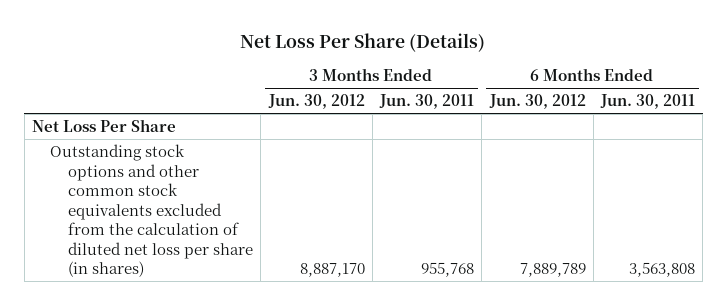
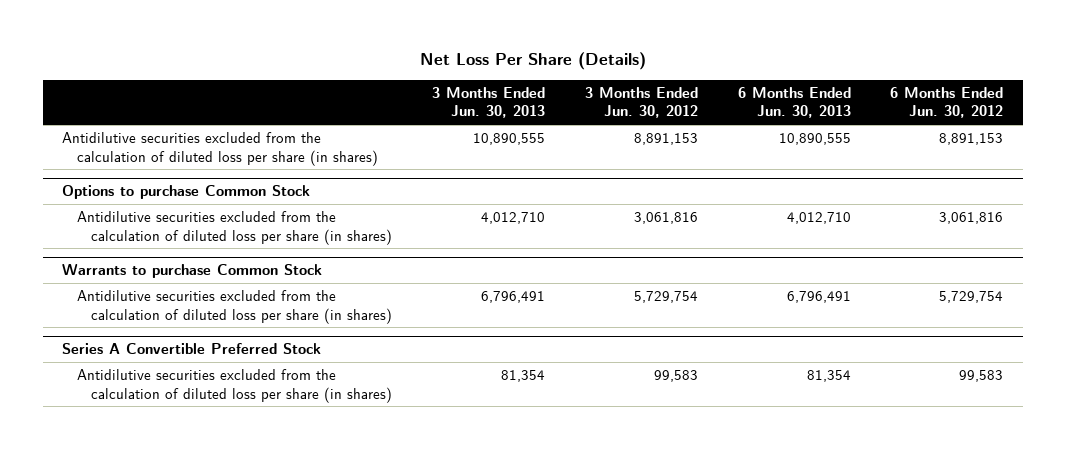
- | 3 Months Ended Jun. 30, 2012 | 3 Months Ended Jun. 30, 2011 | 6 Months Ended Jun. 30, 2012 | 6 Months Ended Jun. 30, 2011
+ | 3 Months Ended Jun. 30, 2013 | 3 Months Ended Jun. 30, 2012 | 6 Months Ended Jun. 30, 2013 | 6 Months Ended Jun. 30, 2012
- Net Loss Per Share
- Outstanding stock options and other common stock equivalents excluded from the calculation of diluted net loss per share (in shares) | 8,887,170 | 955,768 | 7,889,789 | 3,563,808
+ Antidilutive securities excluded from the calculation of diluted loss per share (in shares) | 10,890,555 | 8,891,153 | 10,890,555 | 8,891,153
+ Options to purchase Common Stock
+ Antidilutive securities excluded from the calculation of diluted loss per share (in shares) | 4,012,710 | 3,061,816 | 4,012,710 | 3,061,816
+ Warrants to purchase Common Stock
+ Antidilutive securities excluded from the calculation of diluted loss per share (in shares) | 6,796,491 | 5,729,754 | 6,796,491 | 5,729,754
+ Series A Convertible Preferred Stock
+ Antidilutive securities excluded from the calculation of diluted loss per share (in shares) | 81,354 | 99,583 | 81,354 | 99,583

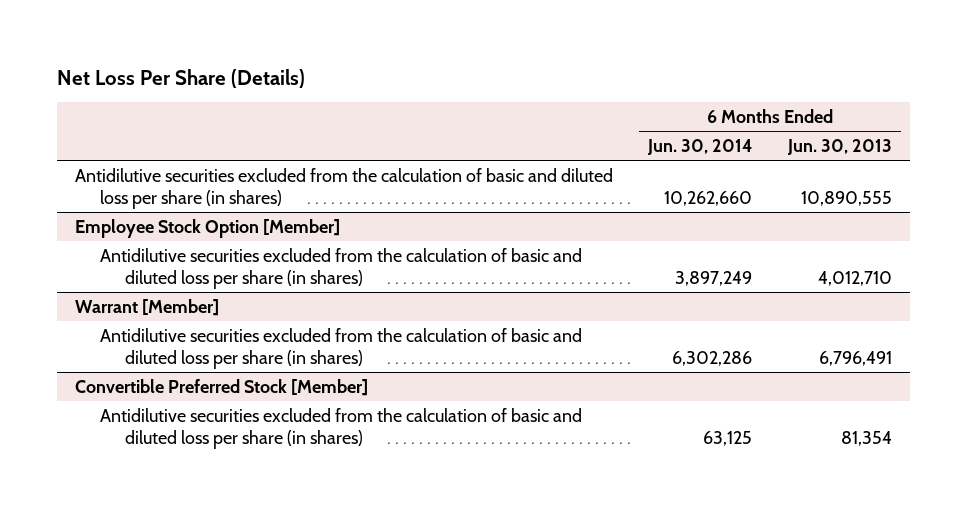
- | 3 Months Ended Jun. 30, 2013 | 3 Months Ended Jun. 30, 2012 | 6 Months Ended Jun. 30, 2013 | 6 Months Ended Jun. 30, 2012
+ | 6 Months Ended Jun. 30, 2014 | 6 Months Ended Jun. 30, 2013
- Antidilutive securities excluded from the calculation of diluted loss per share (in shares) | 10,890,555 | 8,891,153 | 10,890,555 | 8,891,153
- Options to purchase Common Stock
- Antidilutive securities excluded from the calculation of diluted loss per share (in shares) | 4,012,710 | 3,061,816 | 4,012,710 | 3,061,816
- Warrants to purchase Common Stock
- Antidilutive securities excluded from the calculation of diluted loss per share (in shares) | 6,796,491 | 5,729,754 | 6,796,491 | 5,729,754
- Series A Convertible Preferred Stock
- Antidilutive securities excluded from the calculation of diluted loss per share (in shares) | 81,354 | 99,583 | 81,354 | 99,583
+ Antidilutive securities excluded from the calculation of basic and diluted loss per share (in shares) | 10,262,660 | 10,890,555
+ Employee Stock Option [Member]
+ Antidilutive securities excluded from the calculation of basic and diluted loss per share (in shares) | 3,897,249 | 4,012,710
+ Warrant [Member]
+ Antidilutive securities excluded from the calculation of basic and diluted loss per share (in shares) | 6,302,286 | 6,796,491
+ Convertible Preferred Stock [Member]
+ Antidilutive securities excluded from the calculation of basic and diluted loss per share (in shares) | 63,125 | 81,354

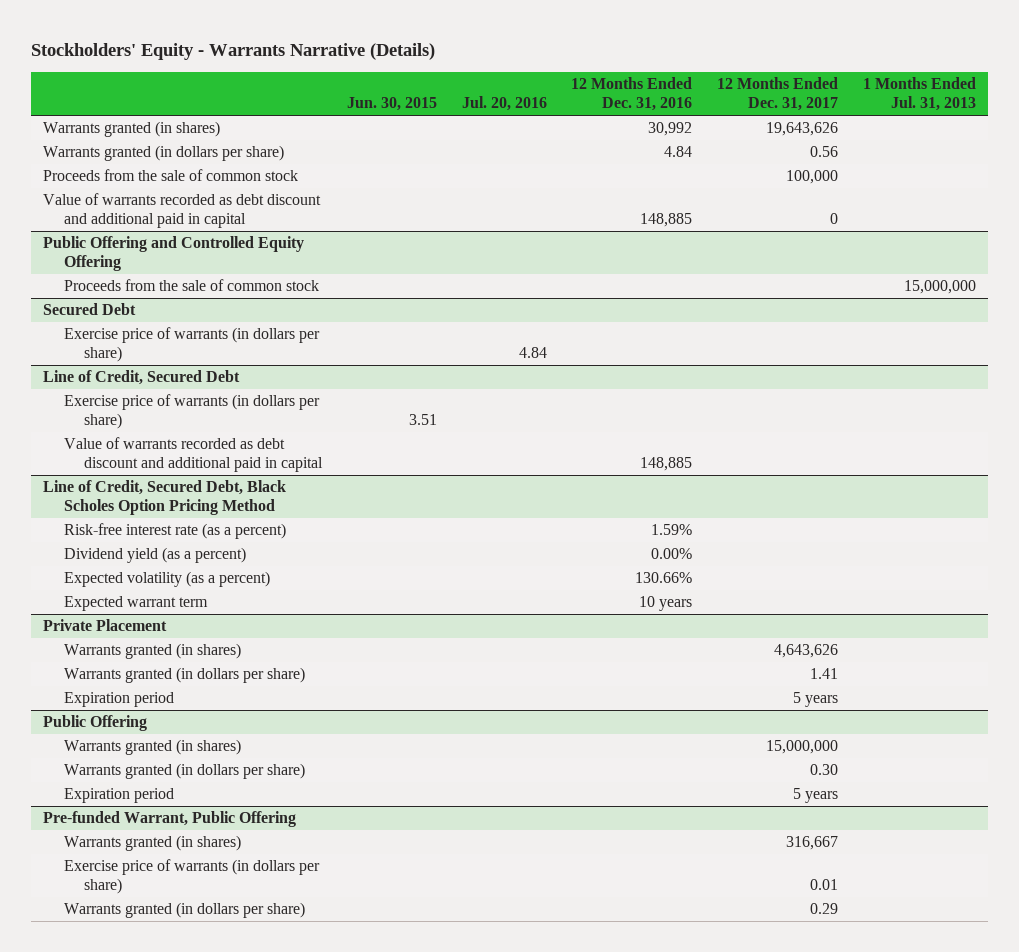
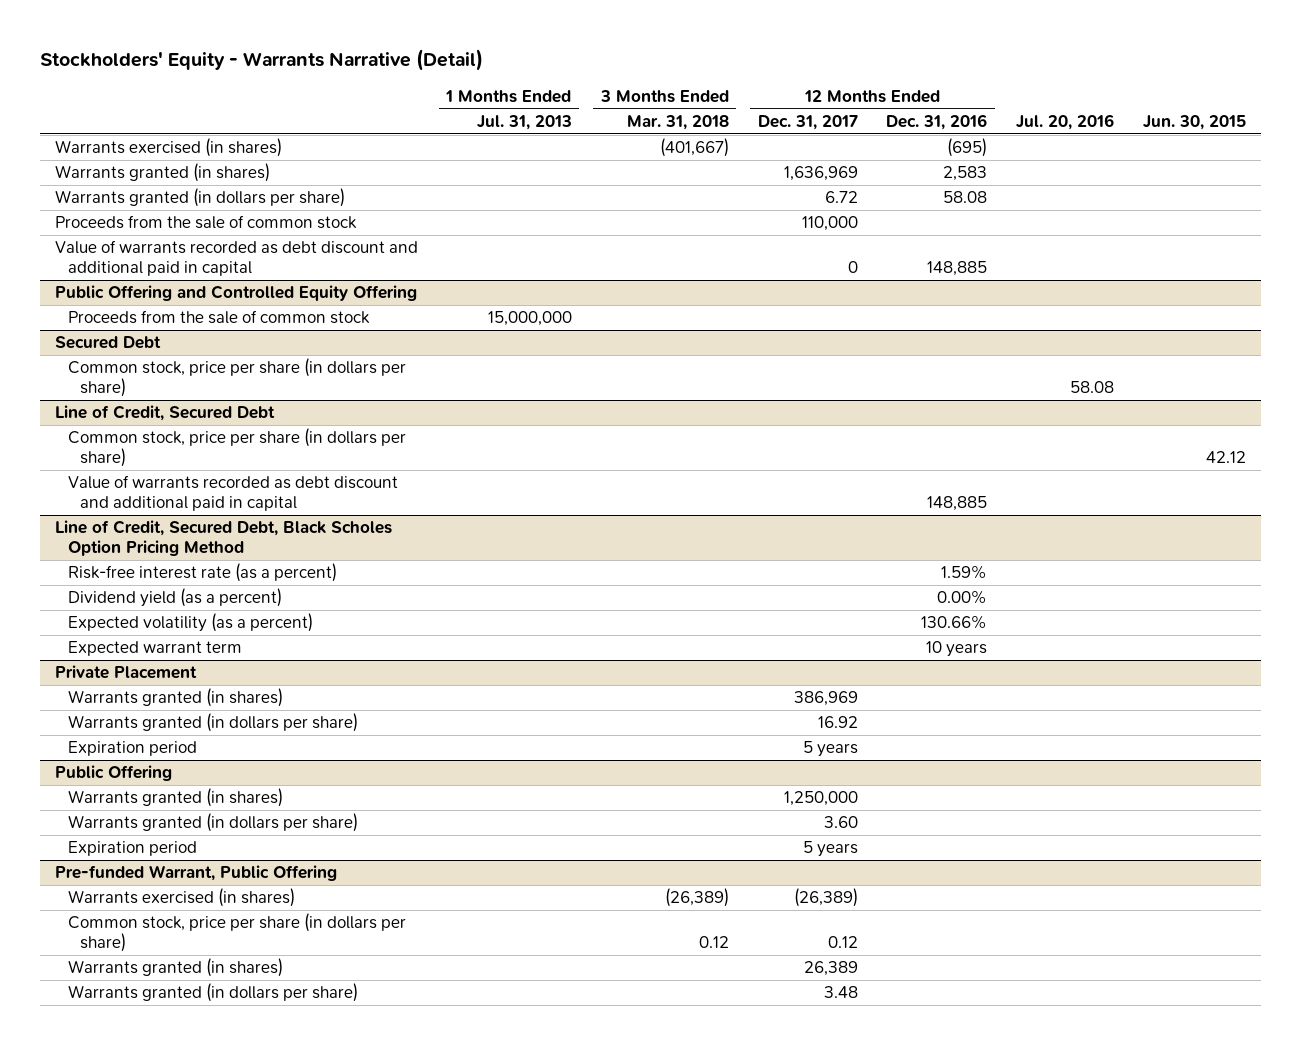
- Stockholders' Equity - Warrants Narrative (Details)
+ Stockholders' Equity - Warrants Narrative (Detail)
- | Jun. 30, 2015 | Jul. 20, 2016 | 12 Months Ended Dec. 31, 2016 | 12 Months Ended Dec. 31, 2017 | 1 Months Ended Jul. 31, 2013
+ | 1 Months Ended Jul. 31, 2013 | 3 Months Ended Mar. 31, 2018 | 12 Months Ended Dec. 31, 2017 | 12 Months Ended Dec. 31, 2016 | Jul. 20, 2016 | Jun. 30, 2015
- Warrants granted (in shares) | | | 30,992 | 19,643,626 |
- Warrants granted (in dollars per share) | | | 4.84 | 0.56 |
- Proceeds from the sale of common stock | | | | 100,000 |
+ Warrants exercised (in shares) | | (401,667) | | (695) | |
+ Warrants granted (in shares) | | | 1,636,969 | 2,583 | |
+ Warrants granted (in dollars per share) | | | 6.72 | 58.08 | |
+ Proceeds from the sale of common stock | | | 110,000 | | |
@ Secured Debt
- Exercise price of warrants (in dollars per share) | | 4.84 | | |
+ Common stock, price per share (in dollars per share) | | | | | 58.08 |
@ Line of Credit, Secured Debt
- Exercise price of warrants (in dollars per share) | 3.51 | | | |
+ Common stock, price per share (in dollars per share) | | | | | | 42.12
@ Private Placement
- Warrants granted (in shares) | | | | 4,643,626 |
- Warrants granted (in dollars per share) | | | | 1.41 |
+ Warrants granted (in shares) | | | 386,969 | | |
+ Warrants granted (in dollars per share) | | | 16.92 | | |
@ Public Offering
- Warrants granted (in shares) | | | | 15,000,000 |
- Warrants granted (in dollars per share) | | | | 0.30 |
+ Warrants granted (in shares) | | | 1,250,000 | | |
+ Warrants granted (in dollars per share) | | | 3.60 | | |
@ Pre-funded Warrant, Public Offering
- Warrants granted (in shares) | | | | 316,667 |
- Exercise price of warrants (in dollars per share) | | | | 0.01 |
- Warrants granted (in dollars per share) | | | | 0.29 |
+ Warrants exercised (in shares) | | (26,389) | (26,389) | | |
+ Common stock, price per share (in dollars per share) | | 0.12 | 0.12 | | |
+ Warrants granted (in shares) | | | 26,389 | | |
+ Warrants granted (in dollars per share) | | | 3.48 | | |

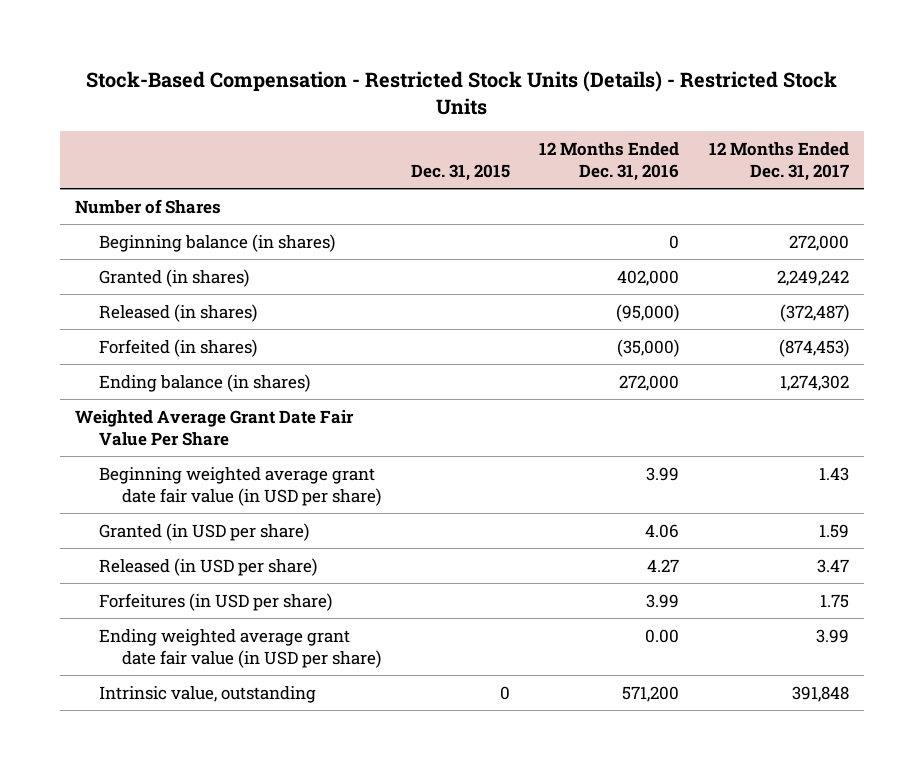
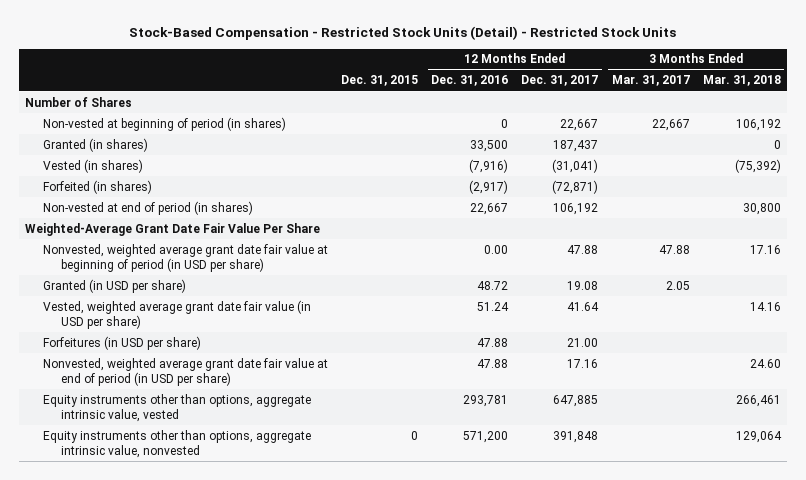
- Stock-Based Compensation - Restricted Stock Units (Details) - Restricted Stock Units
+ Stock-Based Compensation - Restricted Stock Units (Detail) - Restricted Stock Units
- | Dec. 31, 2015 | 12 Months Ended Dec. 31, 2016 | 12 Months Ended Dec. 31, 2017
+ | Dec. 31, 2015 | 12 Months Ended Dec. 31, 2016 | 12 Months Ended Dec. 31, 2017 | 3 Months Ended Mar. 31, 2017 | 3 Months Ended Mar. 31, 2018
- Beginning balance (in shares) | | 0 | 272,000
- Granted (in shares) | | 402,000 | 2,249,242
- Released (in shares) | | (95,000) | (372,487)
- Forfeited (in shares) | | (35,000) | (874,453)
- Ending balance (in shares) | | 272,000 | 1,274,302
- Weighted Average Grant Date Fair Value Per Share
- Beginning weighted average grant date fair value (in USD per share) | | 3.99 | 1.43
- Granted (in USD per share) | | 4.06 | 1.59
- Released (in USD per share) | | 4.27 | 3.47
- Forfeitures (in USD per share) | | 3.99 | 1.75
- Ending weighted average grant date fair value (in USD per share) | | 0.00 | 3.99
- Intrinsic value, outstanding | 0 | 571,200 | 391,848
+ Non-vested at beginning of period (in shares) | | 0 | 22,667 | 22,667 | 106,192
+ Granted (in shares) | | 33,500 | 187,437 | | 0
+ Vested (in shares) | | (7,916) | (31,041) | | (75,392)
+ Forfeited (in shares) | | (2,917) | (72,871) | |
+ Non-vested at end of period (in shares) | | 22,667 | 106,192 | | 30,800
+ Weighted-Average Grant Date Fair Value Per Share
+ Nonvested, weighted average grant date fair value at beginning of period (in USD per share) | | 0.00 | 47.88 | 47.88 | 17.16
+ Granted (in USD per share) | | 48.72 | 19.08 | 2.05 |
+ Vested, weighted average grant date fair value (in USD per share) | | 51.24 | 41.64 | | 14.16
+ Forfeitures (in USD per share) | | 47.88 | 21.00 | |
+ Nonvested, weighted average grant date fair value at end of period (in USD per share) | | 47.88 | 17.16 | | 24.60
+ Equity instruments other than options, aggregate intrinsic value, vested | | 293,781 | 647,885 | | 266,461
+ Equity instruments other than options, aggregate intrinsic value, nonvested | 0 | 571,200 | 391,848 | | 129,064

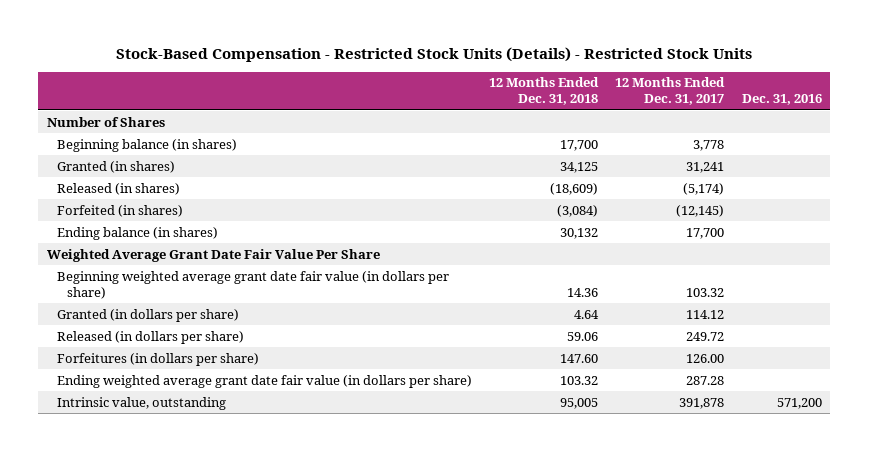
- Stock-Based Compensation - Restricted Stock Units (Detail) - Restricted Stock Units
+ Stock-Based Compensation - Restricted Stock Units (Details) - Restricted Stock Units
- | Dec. 31, 2015 | 12 Months Ended Dec. 31, 2016 | 12 Months Ended Dec. 31, 2017 | 3 Months Ended Mar. 31, 2017 | 3 Months Ended Mar. 31, 2018
+ | 12 Months Ended Dec. 31, 2018 | 12 Months Ended Dec. 31, 2017 | Dec. 31, 2016
- Non-vested at beginning of period (in shares) | | 0 | 22,667 | 22,667 | 106,192
- Granted (in shares) | | 33,500 | 187,437 | | 0
- Vested (in shares) | | (7,916) | (31,041) | | (75,392)
- Forfeited (in shares) | | (2,917) | (72,871) | |
- Non-vested at end of period (in shares) | | 22,667 | 106,192 | | 30,800
- Weighted-Average Grant Date Fair Value Per Share
- Nonvested, weighted average grant date fair value at beginning of period (in USD per share) | | 0.00 | 47.88 | 47.88 | 17.16
- Granted (in USD per share) | | 48.72 | 19.08 | 2.05 |
- Vested, weighted average grant date fair value (in USD per share) | | 51.24 | 41.64 | | 14.16
- Forfeitures (in USD per share) | | 47.88 | 21.00 | |
- Nonvested, weighted average grant date fair value at end of period (in USD per share) | | 47.88 | 17.16 | | 24.60
- Equity instruments other than options, aggregate intrinsic value, vested | | 293,781 | 647,885 | | 266,461
- Equity instruments other than options, aggregate intrinsic value, nonvested | 0 | 571,200 | 391,848 | | 129,064
+ Beginning balance (in shares) | 17,700 | 3,778 |
+ Granted (in shares) | 34,125 | 31,241 |
+ Released (in shares) | (18,609) | (5,174) |
+ Forfeited (in shares) | (3,084) | (12,145) |
+ Ending balance (in shares) | 30,132 | 17,700 |
+ Weighted Average Grant Date Fair Value Per Share
+ Beginning weighted average grant date fair value (in dollars per share) | 14.36 | 103.32 |
+ Granted (in dollars per share) | 4.64 | 114.12 |
+ Released (in dollars per share) | 59.06 | 249.72 |
+ Forfeitures (in dollars per share) | 147.60 | 126.00 |
+ Ending weighted average grant date fair value (in dollars per share) | 103.32 | 287.28 |
+ Intrinsic value, outstanding | 95,005 | 391,878 | 571,200

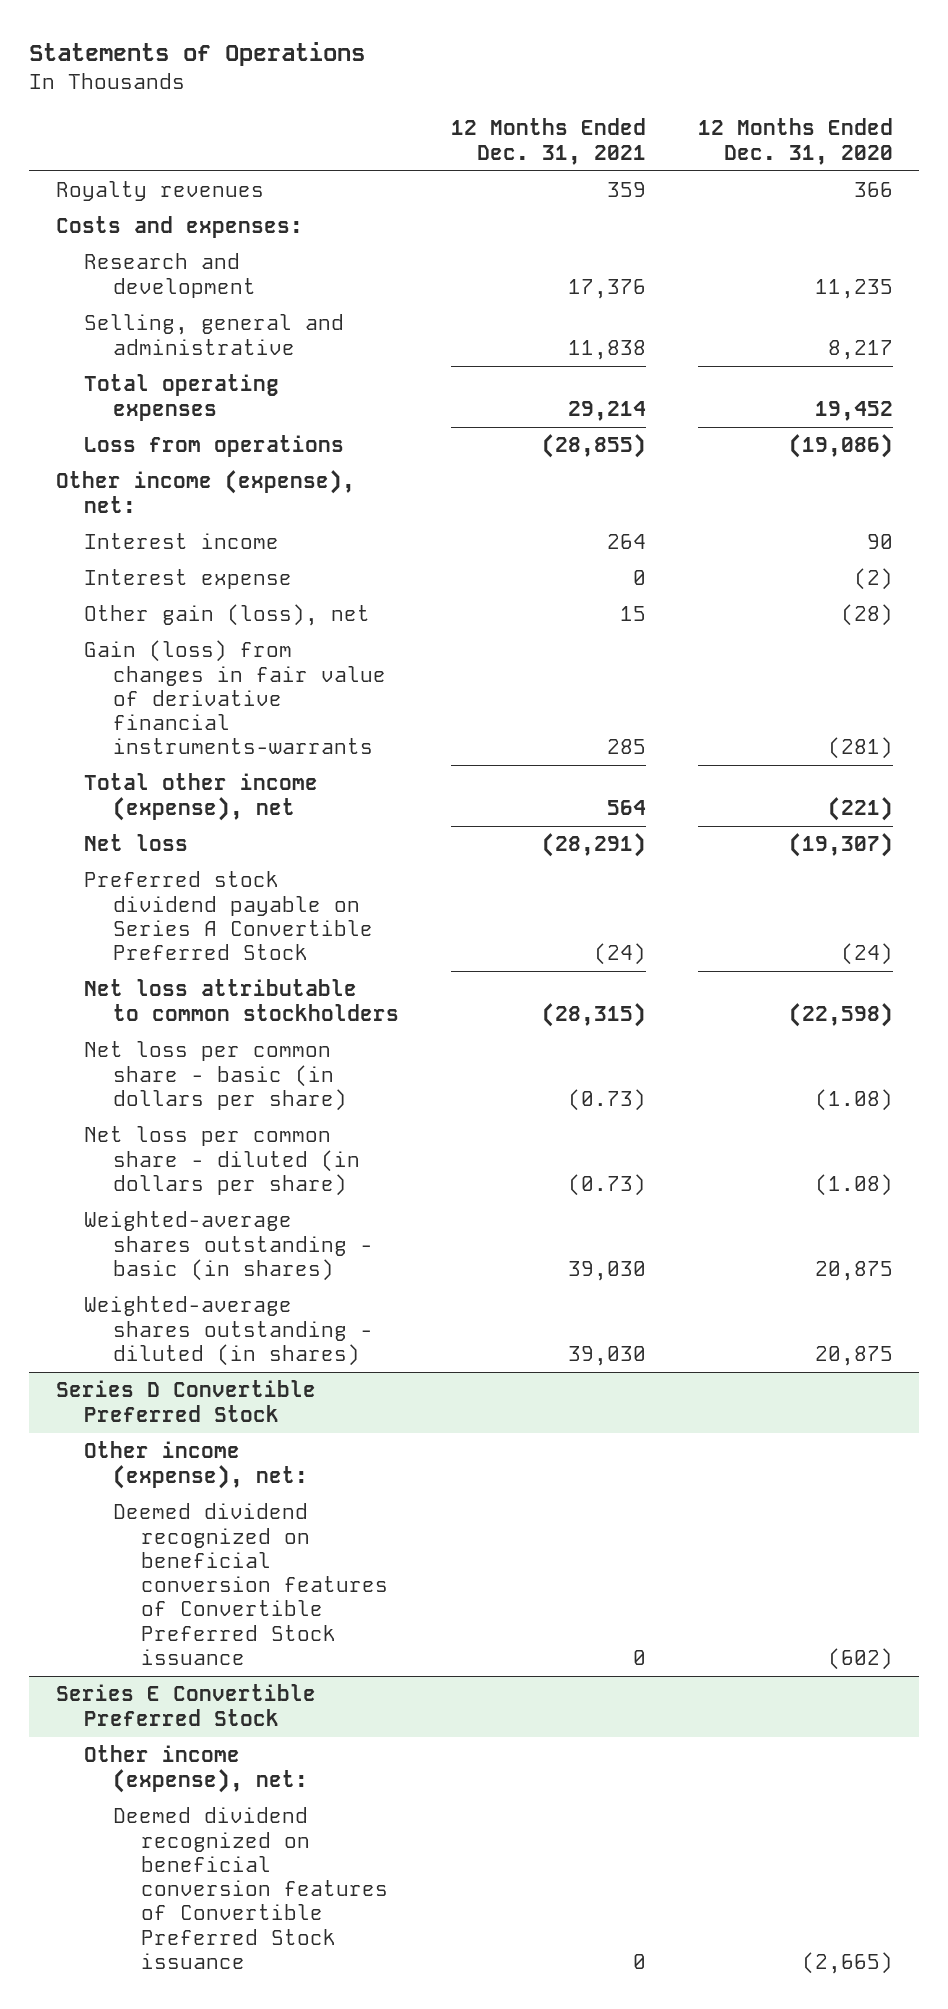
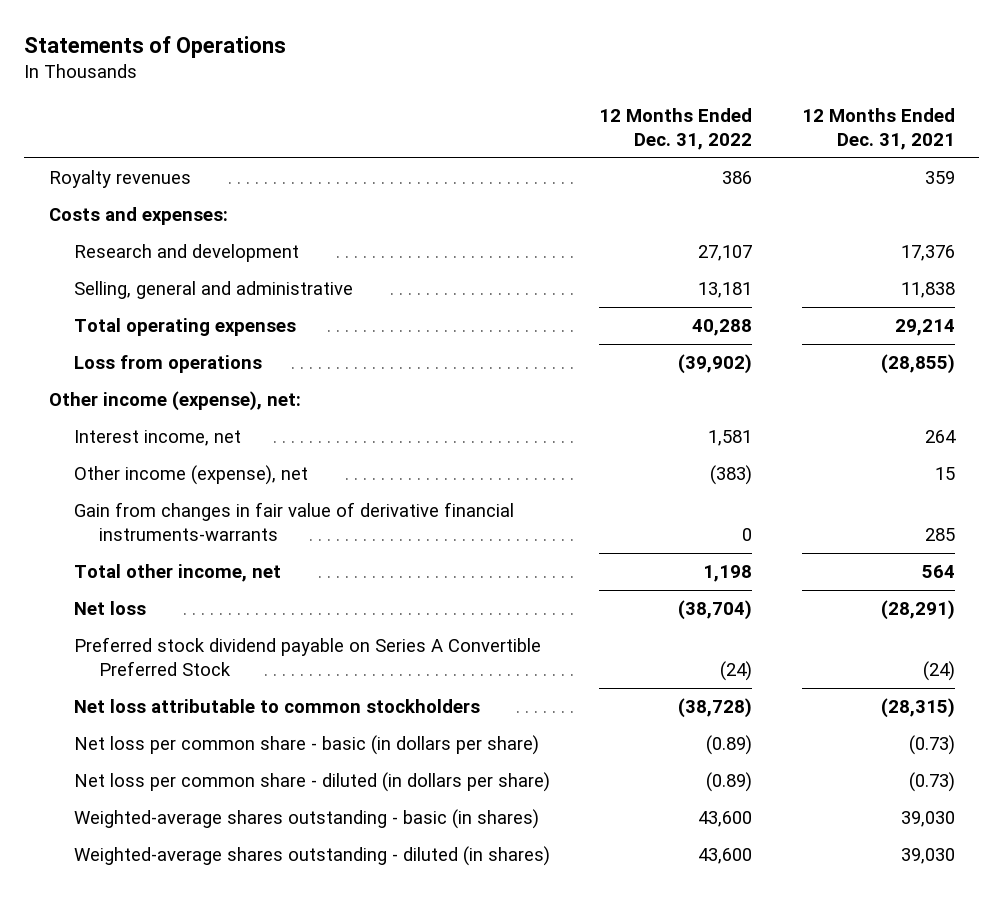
- | 12 Months Ended Dec. 31, 2021 | 12 Months Ended Dec. 31, 2020
+ | 12 Months Ended Dec. 31, 2022 | 12 Months Ended Dec. 31, 2021
- Interest income | 264 | 90
- Interest expense | 0 | (2)
- Other gain (loss), net | 15 | (28)
- Gain (loss) from changes in fair value of derivative financial instruments-warrants | 285 | (281)
- Total other income (expense), net | 564 | (221)
+ Interest income, net | 1,581 | 264
+ Other income (expense), net | (383) | 15
+ Gain from changes in fair value of derivative financial instruments-warrants | 0 | 285
+ Total other income, net | 1,198 | 564
- Series D Convertible Preferred Stock
- Other income (expense), net:
- Deemed dividend recognized on beneficial conversion features of Convertible Preferred Stock issuance | 0 | (602)
- Series E Convertible Preferred Stock
- Other income (expense), net:
- Deemed dividend recognized on beneficial conversion features of Convertible Preferred Stock issuance | 0 | (2,665)

